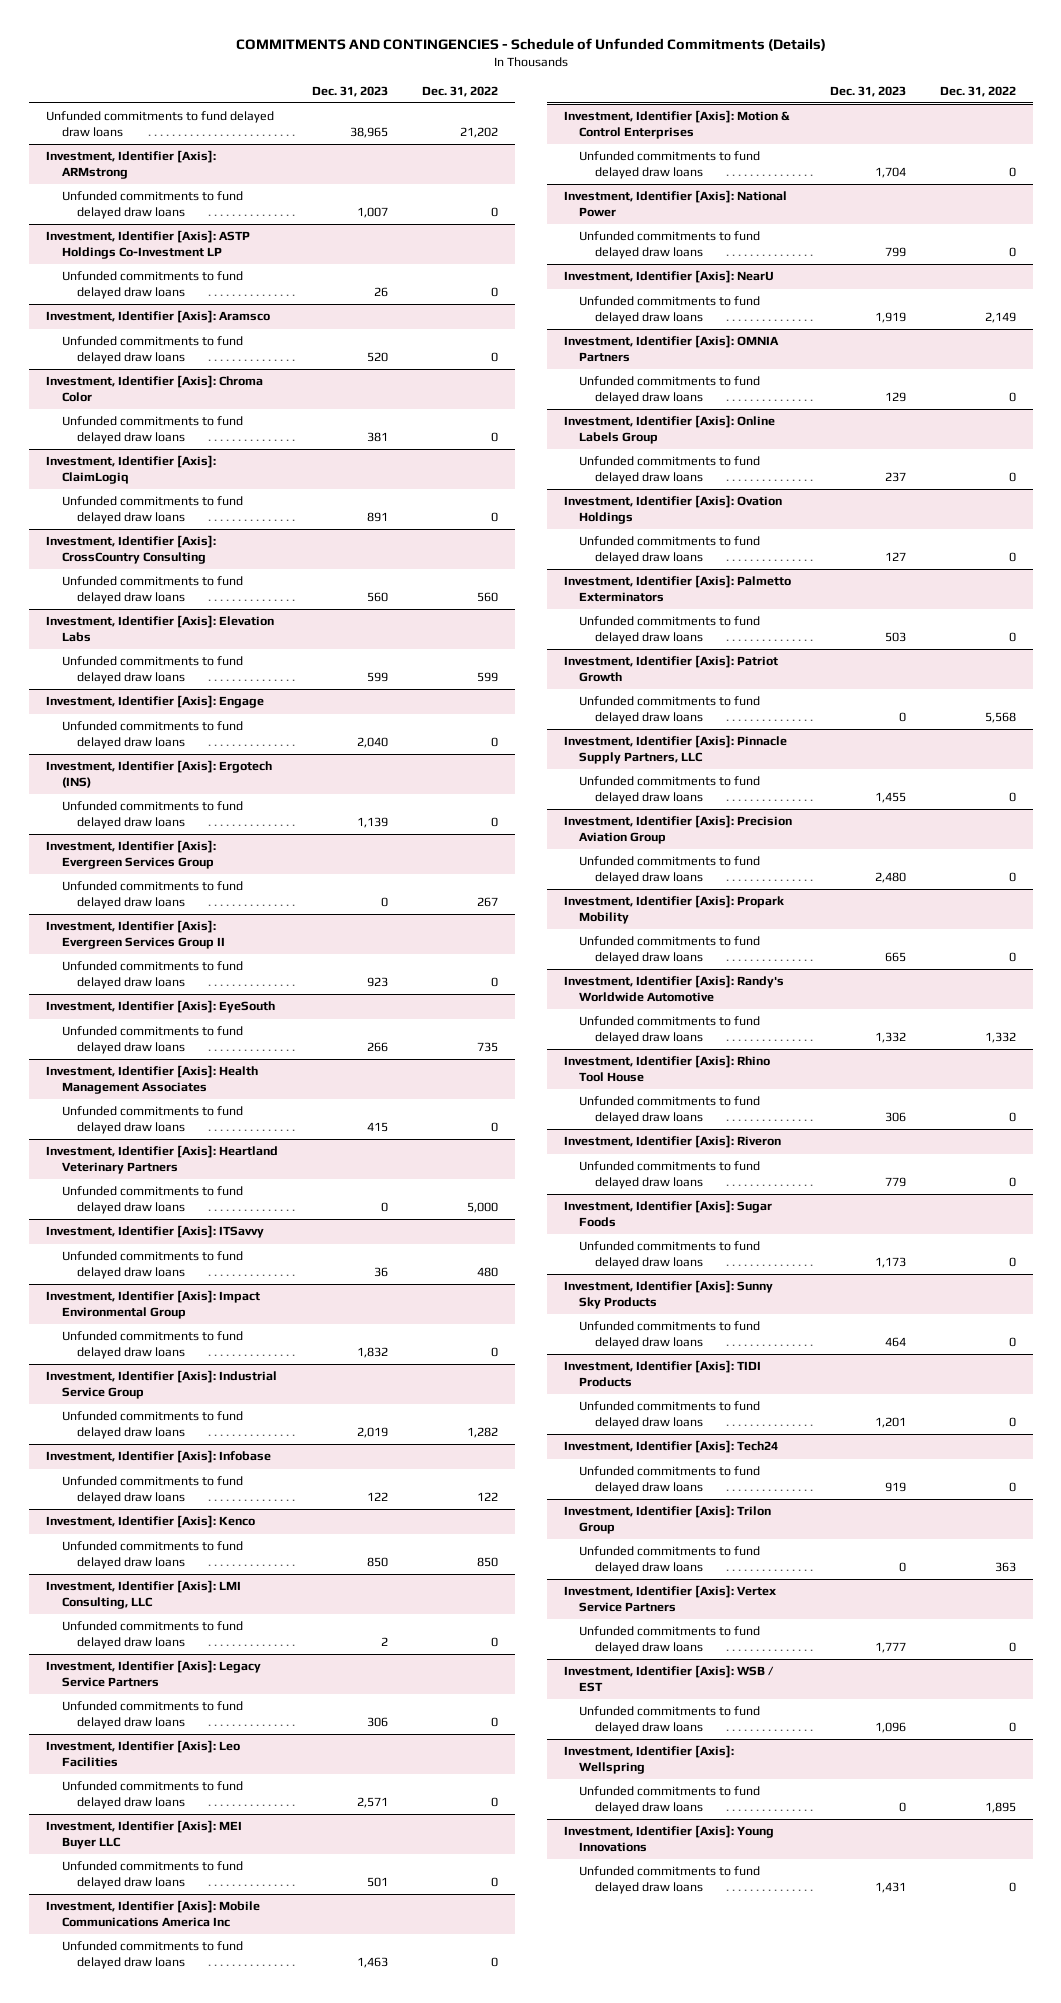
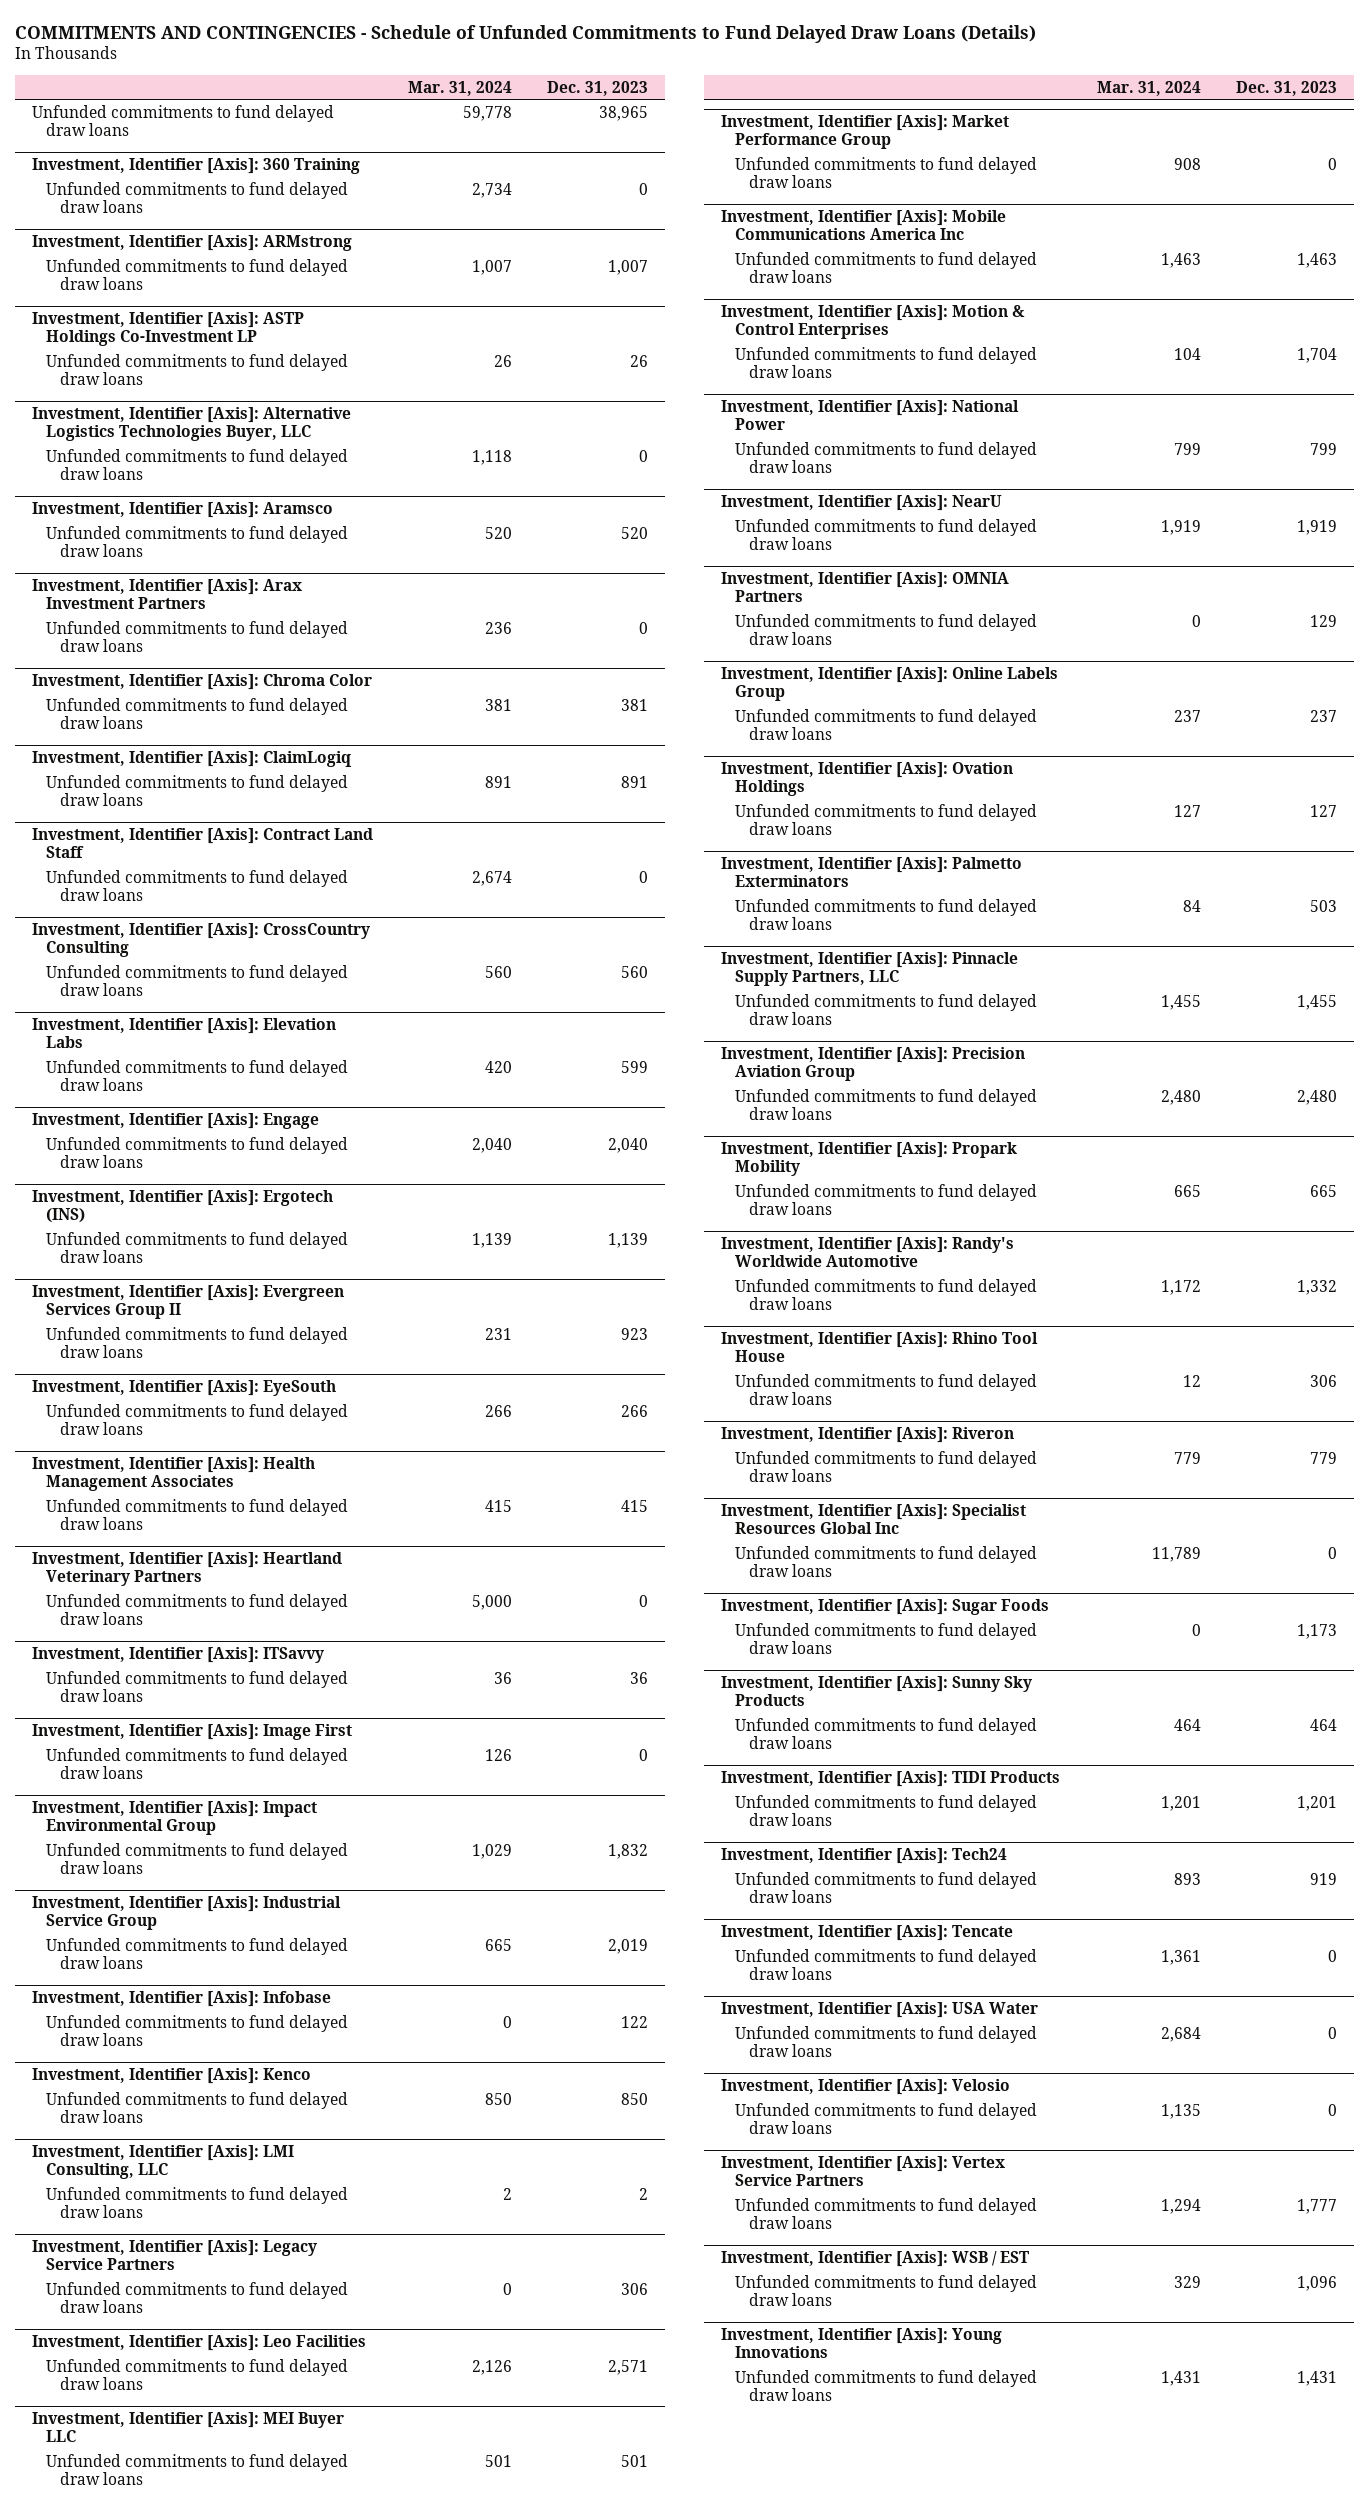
- COMMITMENTS AND CONTINGENCIES - Schedule of Unfunded Commitments (Details)
+ COMMITMENTS AND CONTINGENCIES - Schedule of Unfunded Commitments to Fund Delayed Draw Loans (Details)
- | Dec. 31, 2023 | Dec. 31, 2022
+ | Mar. 31, 2024 | Dec. 31, 2023
+ Investment, Identifier [Axis]: 360 Training
+ Unfunded commitments to fund delayed draw loans | 2,734 | 0
+ Investment, Identifier [Axis]: Alternative Logistics Technologies Buyer, LLC
+ Unfunded commitments to fund delayed draw loans | 1,118 | 0
+ Investment, Identifier [Axis]: Arax Investment Partners
+ Unfunded commitments to fund delayed draw loans | 236 | 0
+ Investment, Identifier [Axis]: Contract Land Staff
+ Unfunded commitments to fund delayed draw loans | 2,674 | 0
- Investment, Identifier [Axis]: Evergreen Services Group
- Unfunded commitments to fund delayed draw loans | 0 | 267
+ Investment, Identifier [Axis]: Image First
+ Unfunded commitments to fund delayed draw loans | 126 | 0
+ Investment, Identifier [Axis]: Market Performance Group
+ Unfunded commitments to fund delayed draw loans | 908 | 0
- Investment, Identifier [Axis]: Patriot Growth
- Unfunded commitments to fund delayed draw loans | 0 | 5,568
+ Investment, Identifier [Axis]: Specialist Resources Global Inc
+ Unfunded commitments to fund delayed draw loans | 11,789 | 0
- Investment, Identifier [Axis]: Trilon Group
+ Investment, Identifier [Axis]: Tencate
+ Investment, Identifier [Axis]: USA Water
+ Unfunded commitments to fund delayed draw loans | 2,684 | 0
+ Investment, Identifier [Axis]: Velosio
+ Unfunded commitments to fund delayed draw loans | 1,135 | 0
- Investment, Identifier [Axis]: Wellspring
- Unfunded commitments to fund delayed draw loans | 0 | 1,895

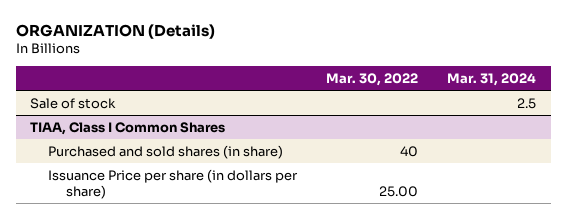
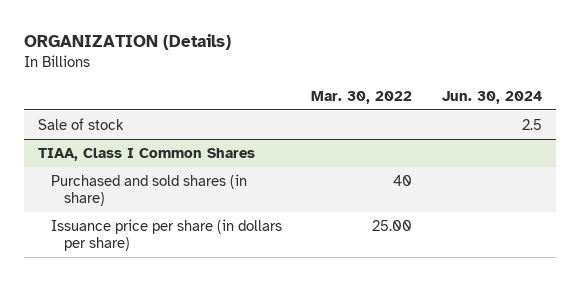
- | Mar. 30, 2022 | Mar. 31, 2024
+ | Mar. 30, 2022 | Jun. 30, 2024
@ TIAA, Class I Common Shares
- Issuance Price per share (in dollars per share) | 25.00 |
+ Issuance price per share (in dollars per share) | 25.00 |

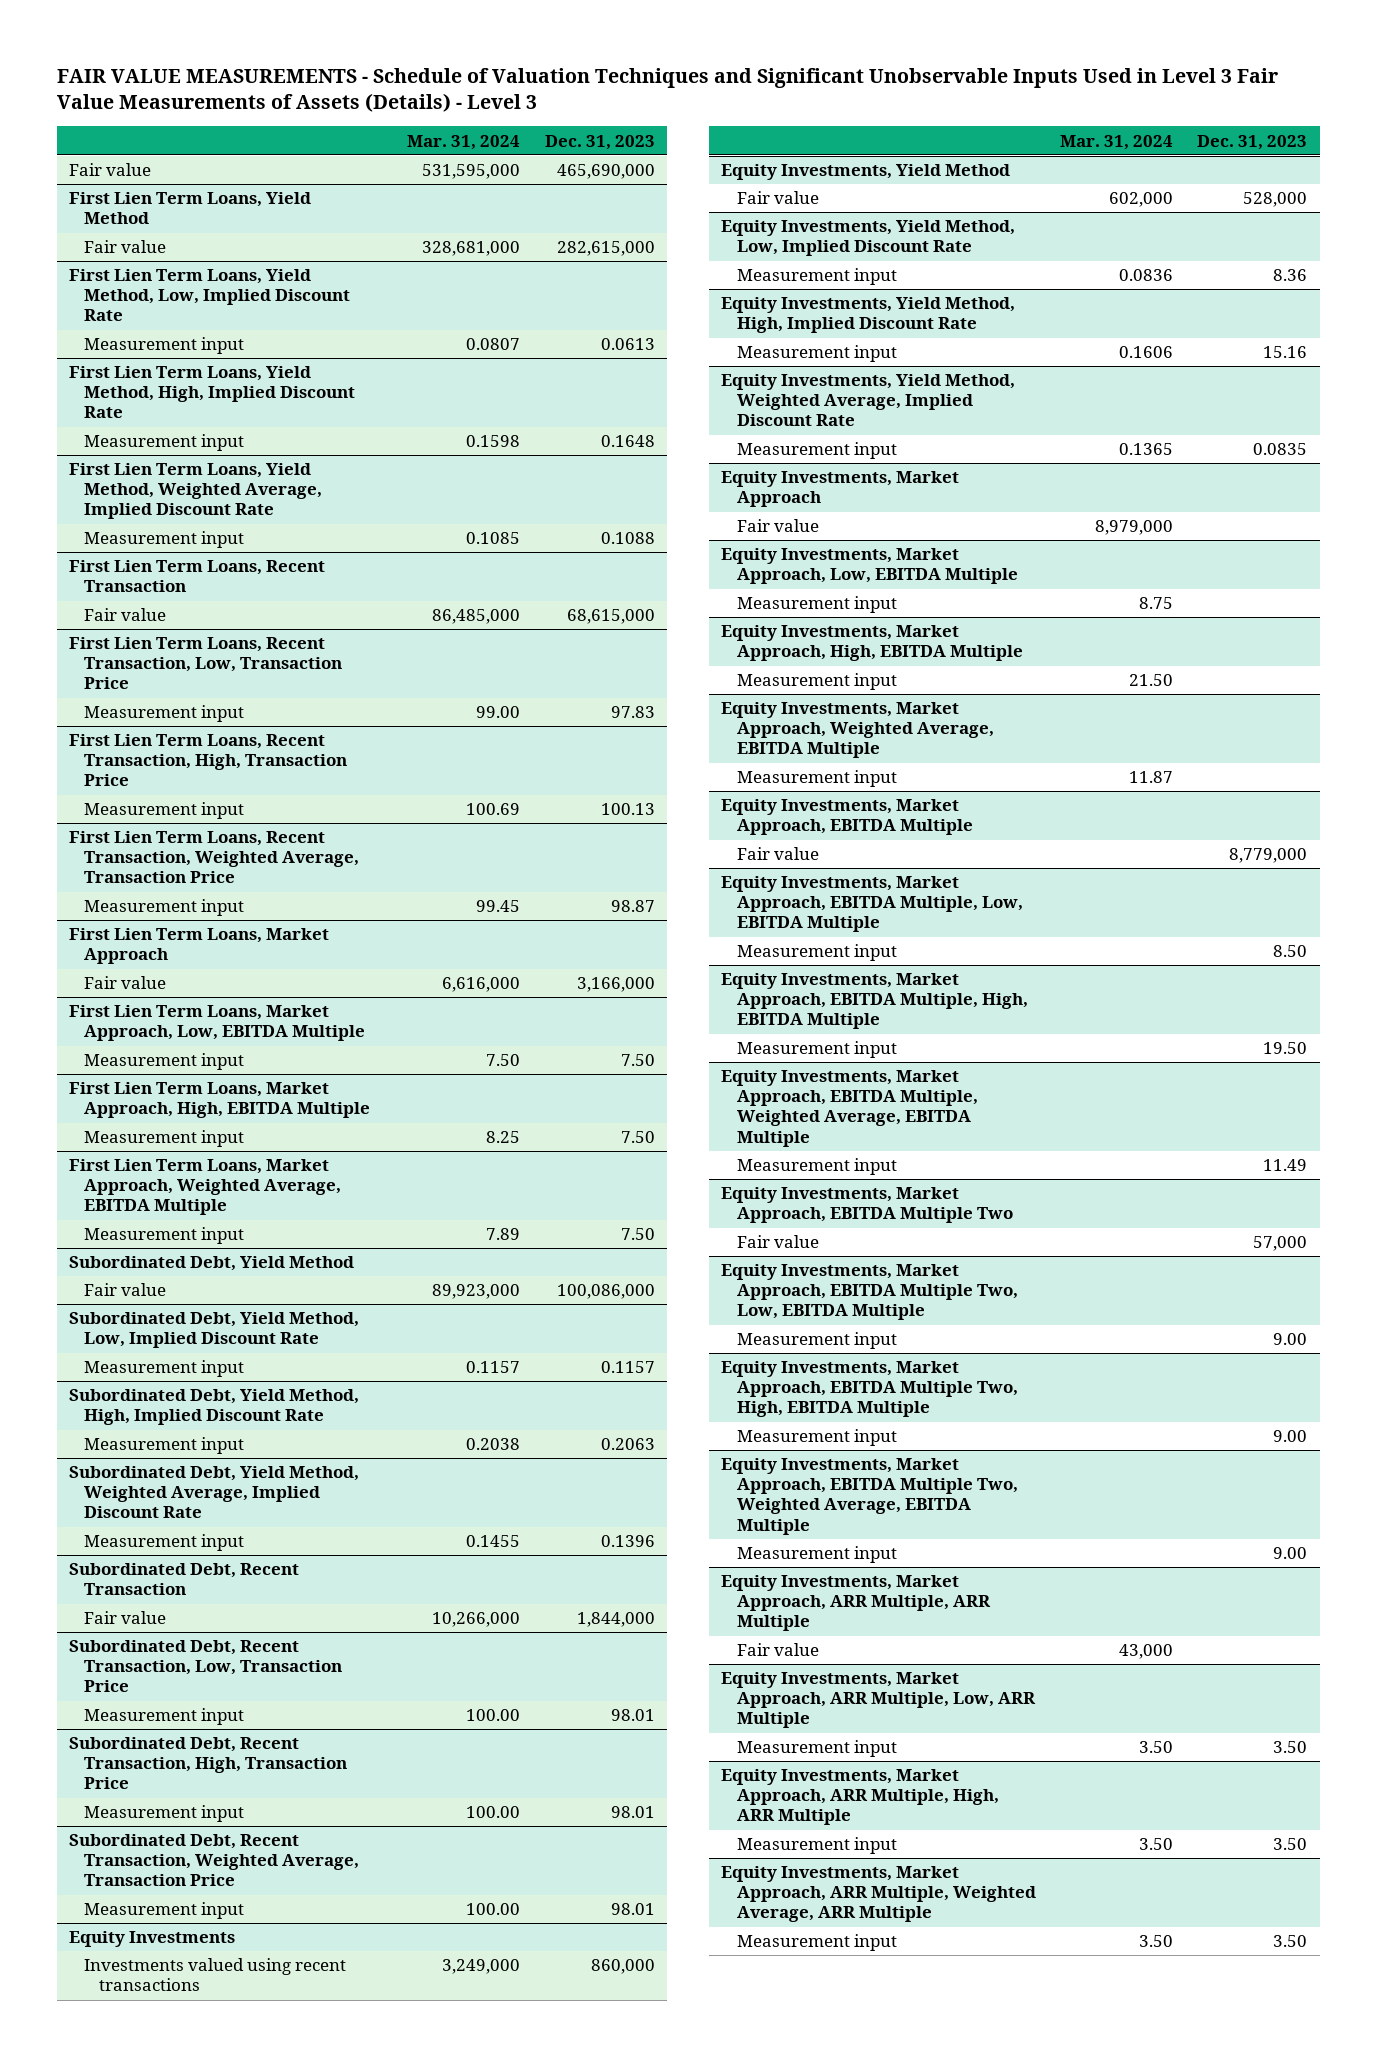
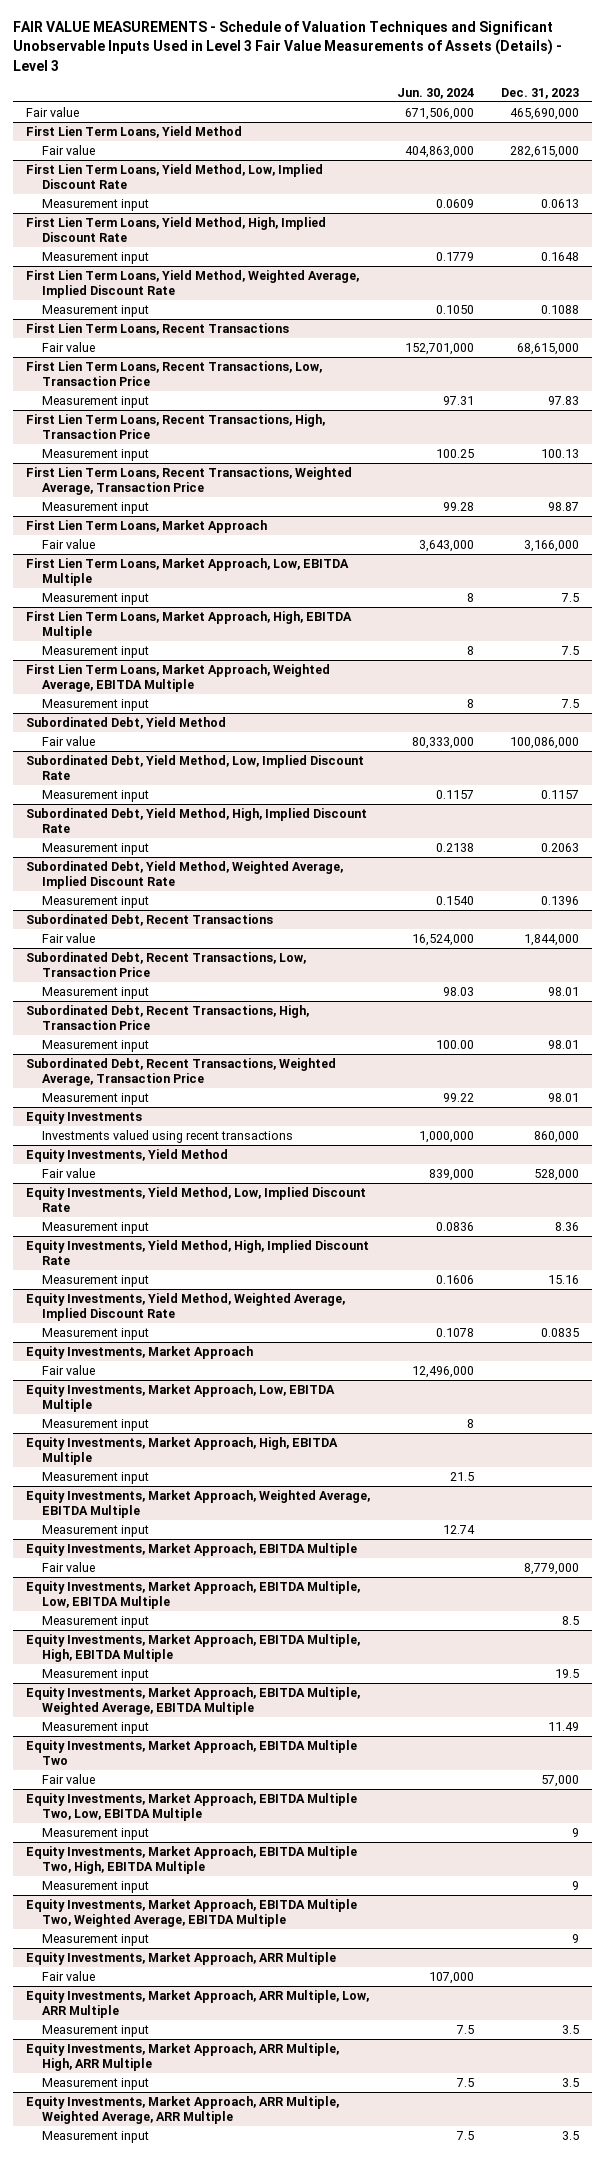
- | Mar. 31, 2024 | Dec. 31, 2023
+ | Jun. 30, 2024 | Dec. 31, 2023
- First Lien Term Loans, Recent Transaction
+ First Lien Term Loans, Recent Transactions
- First Lien Term Loans, Recent Transaction, Low, Transaction Price
+ First Lien Term Loans, Recent Transactions, Low, Transaction Price
- First Lien Term Loans, Recent Transaction, High, Transaction Price
+ First Lien Term Loans, Recent Transactions, High, Transaction Price
- First Lien Term Loans, Recent Transaction, Weighted Average, Transaction Price
+ First Lien Term Loans, Recent Transactions, Weighted Average, Transaction Price
@ First Lien Term Loans, Market Approach, Low, EBITDA Multiple
- Measurement input | 7.50 | 7.50
+ Measurement input | 8 | 7.5
@ First Lien Term Loans, Market Approach, High, EBITDA Multiple
- Measurement input | 8.25 | 7.50
+ Measurement input | 8 | 7.5
@ First Lien Term Loans, Market Approach, Weighted Average, EBITDA Multiple
- Measurement input | 7.89 | 7.50
+ Measurement input | 8 | 7.5
- Subordinated Debt, Recent Transaction
+ Subordinated Debt, Recent Transactions
- Subordinated Debt, Recent Transaction, Low, Transaction Price
+ Subordinated Debt, Recent Transactions, Low, Transaction Price
- Subordinated Debt, Recent Transaction, High, Transaction Price
+ Subordinated Debt, Recent Transactions, High, Transaction Price
- Subordinated Debt, Recent Transaction, Weighted Average, Transaction Price
+ Subordinated Debt, Recent Transactions, Weighted Average, Transaction Price
@ Equity Investments, Market Approach, EBITDA Multiple, Low, EBITDA Multiple
- Measurement input | | 8.50
+ Measurement input | | 8.5
@ Equity Investments, Market Approach, EBITDA Multiple, High, EBITDA Multiple
- Measurement input | | 19.50
+ Measurement input | | 19.5
@ Equity Investments, Market Approach, EBITDA Multiple Two, Low, EBITDA Multiple
- Measurement input | | 9.00
+ Measurement input | | 9
@ Equity Investments, Market Approach, EBITDA Multiple Two, High, EBITDA Multiple
- Measurement input | | 9.00
+ Measurement input | | 9
@ Equity Investments, Market Approach, EBITDA Multiple Two, Weighted Average, EBITDA Multiple
- Measurement input | | 9.00
- Equity Investments, Market Approach, ARR Multiple, ARR Multiple
@ Equity Investments, Market Approach, EBITDA Multiple Two, Weighted Average, EBITDA Multiple
+ Measurement input | | 9
+ Equity Investments, Market Approach, ARR Multiple
@ Equity Investments, Market Approach, ARR Multiple, Low, ARR Multiple
- Measurement input | 3.50 | 3.50
+ Measurement input | 7.5 | 3.5
@ Equity Investments, Market Approach, ARR Multiple, High, ARR Multiple
- Measurement input | 3.50 | 3.50
+ Measurement input | 7.5 | 3.5
@ Equity Investments, Market Approach, ARR Multiple, Weighted Average, ARR Multiple
- Measurement input | 3.50 | 3.50
+ Measurement input | 7.5 | 3.5

